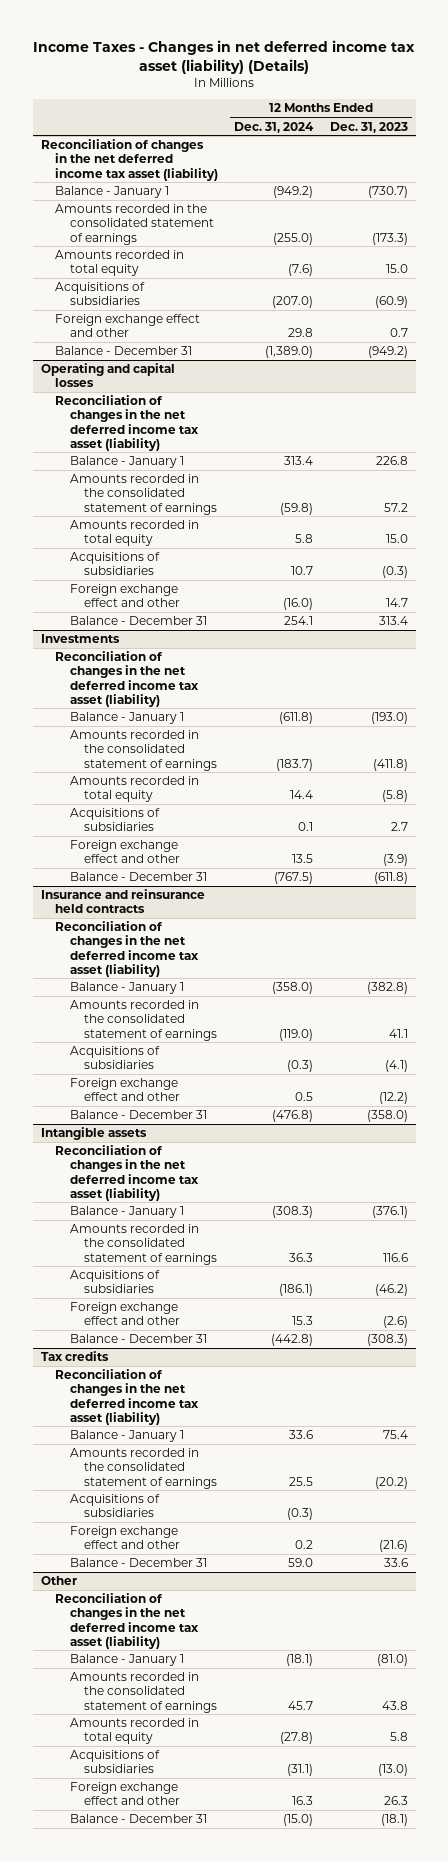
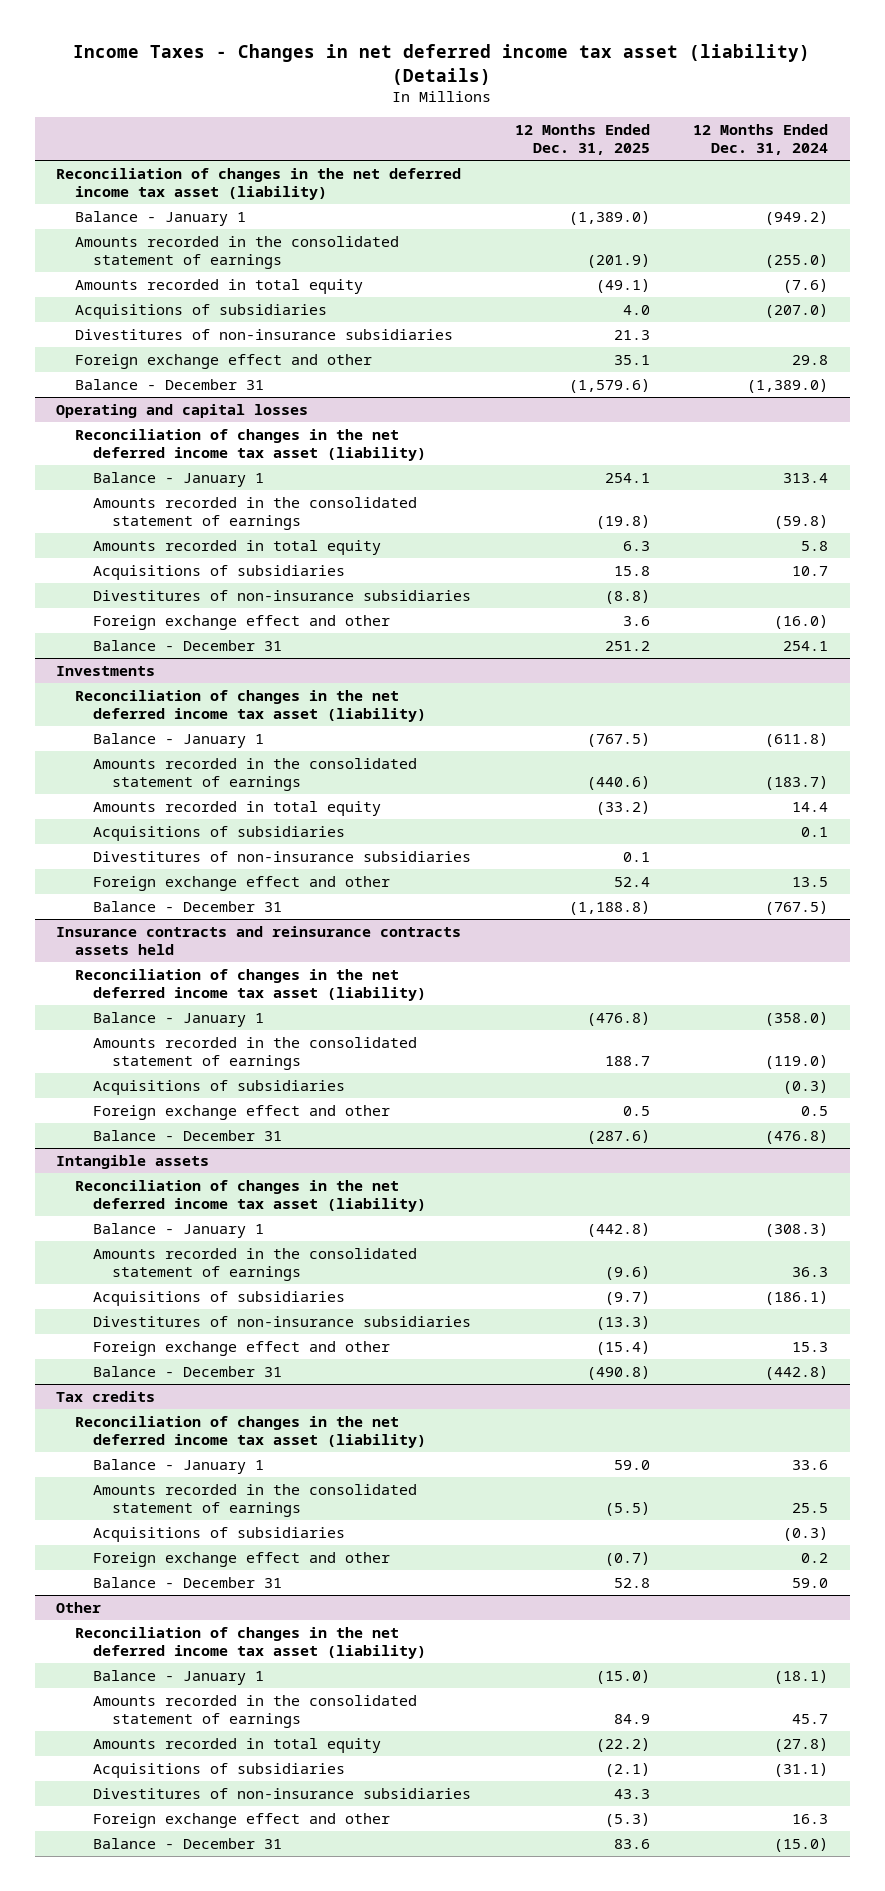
- | 12 Months Ended Dec. 31, 2024 | 12 Months Ended Dec. 31, 2023
+ | 12 Months Ended Dec. 31, 2025 | 12 Months Ended Dec. 31, 2024
+ Divestitures of non-insurance subsidiaries | 21.3 |
@ Operating and capital losses
+ Divestitures of non-insurance subsidiaries | (8.8) |
@ Investments
+ Divestitures of non-insurance subsidiaries | 0.1 |
- Insurance and reinsurance held contracts
+ Insurance contracts and reinsurance contracts assets held
@ Intangible assets
+ Divestitures of non-insurance subsidiaries | (13.3) |
@ Other
+ Divestitures of non-insurance subsidiaries | 43.3 |

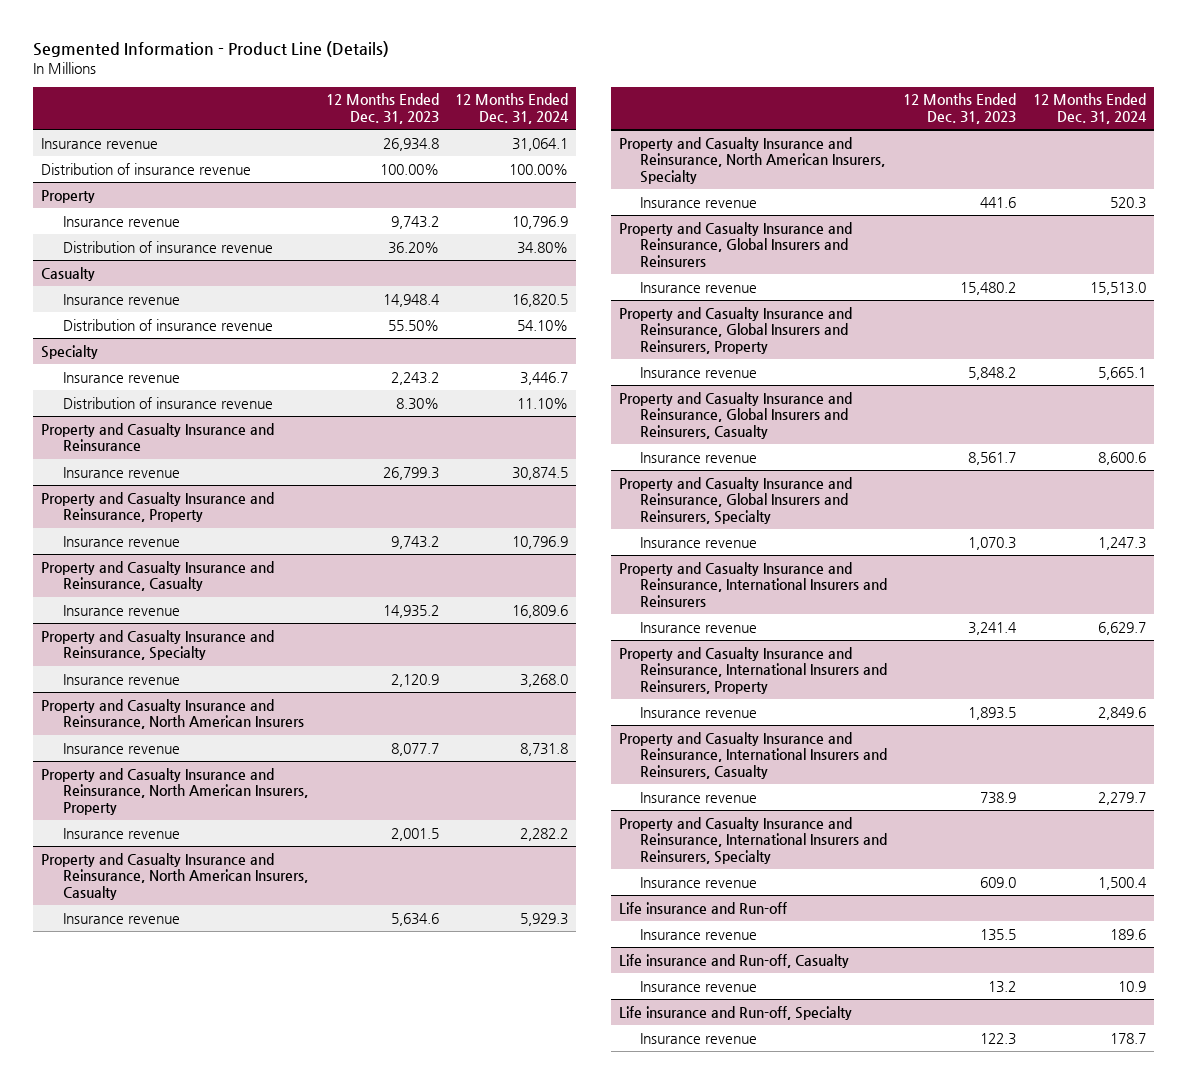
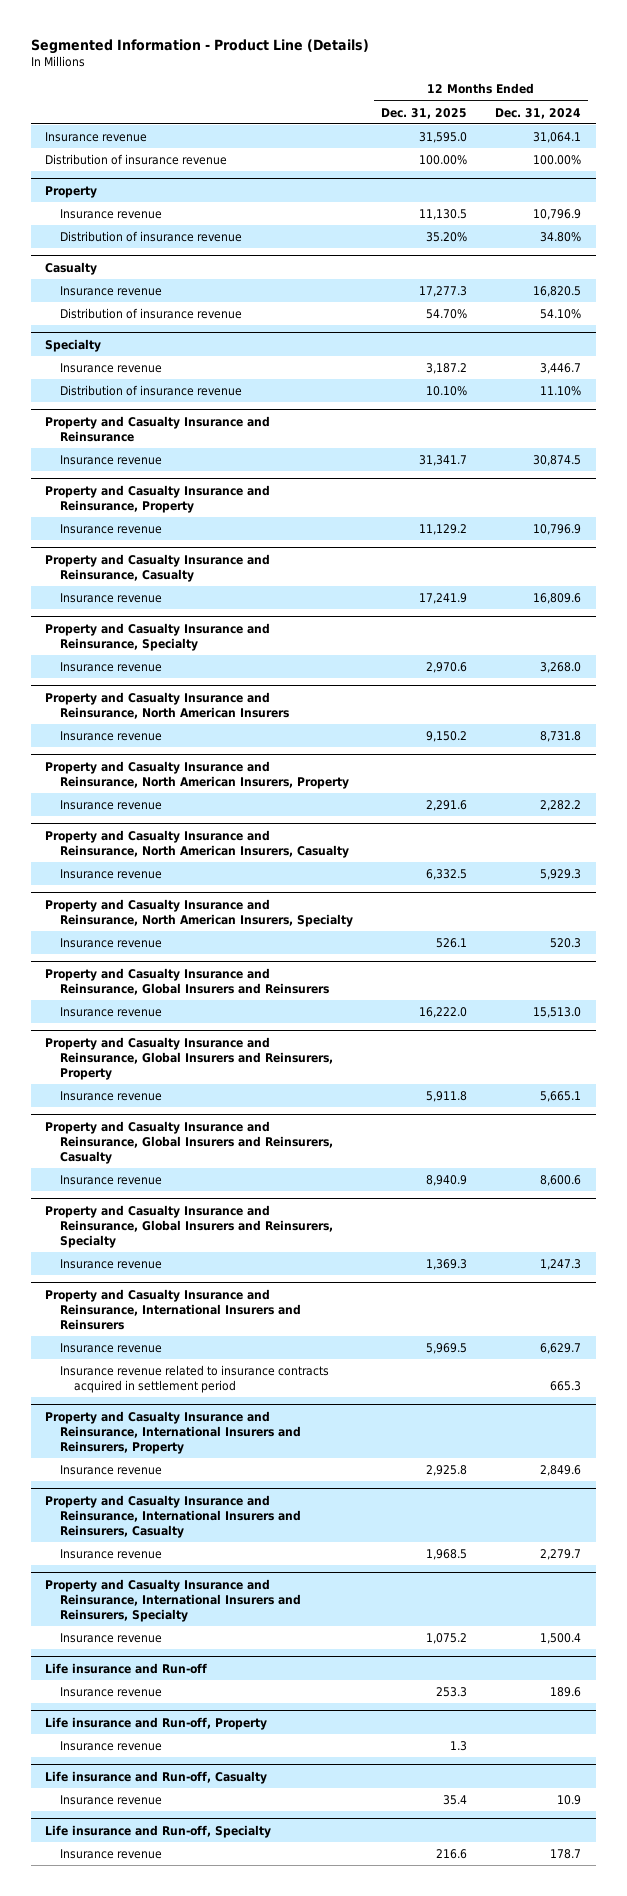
- | 12 Months Ended Dec. 31, 2023 | 12 Months Ended Dec. 31, 2024
+ | 12 Months Ended Dec. 31, 2025 | 12 Months Ended Dec. 31, 2024
@ Property and Casualty Insurance and Reinsurance, International Insurers and Reinsurers
+ Insurance revenue related to insurance contracts acquired in settlement period | | 665.3
+ Life insurance and Run-off, Property
+ Insurance revenue | 1.3 |

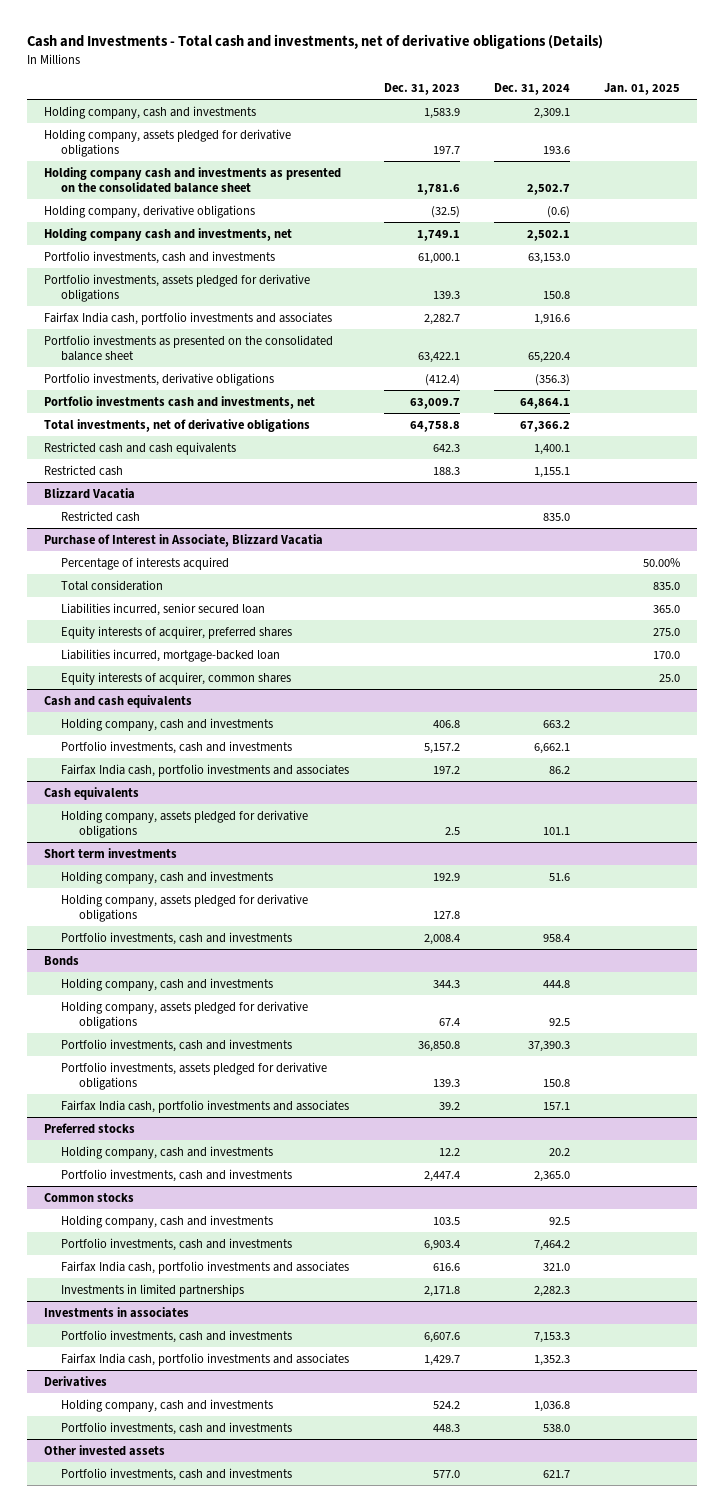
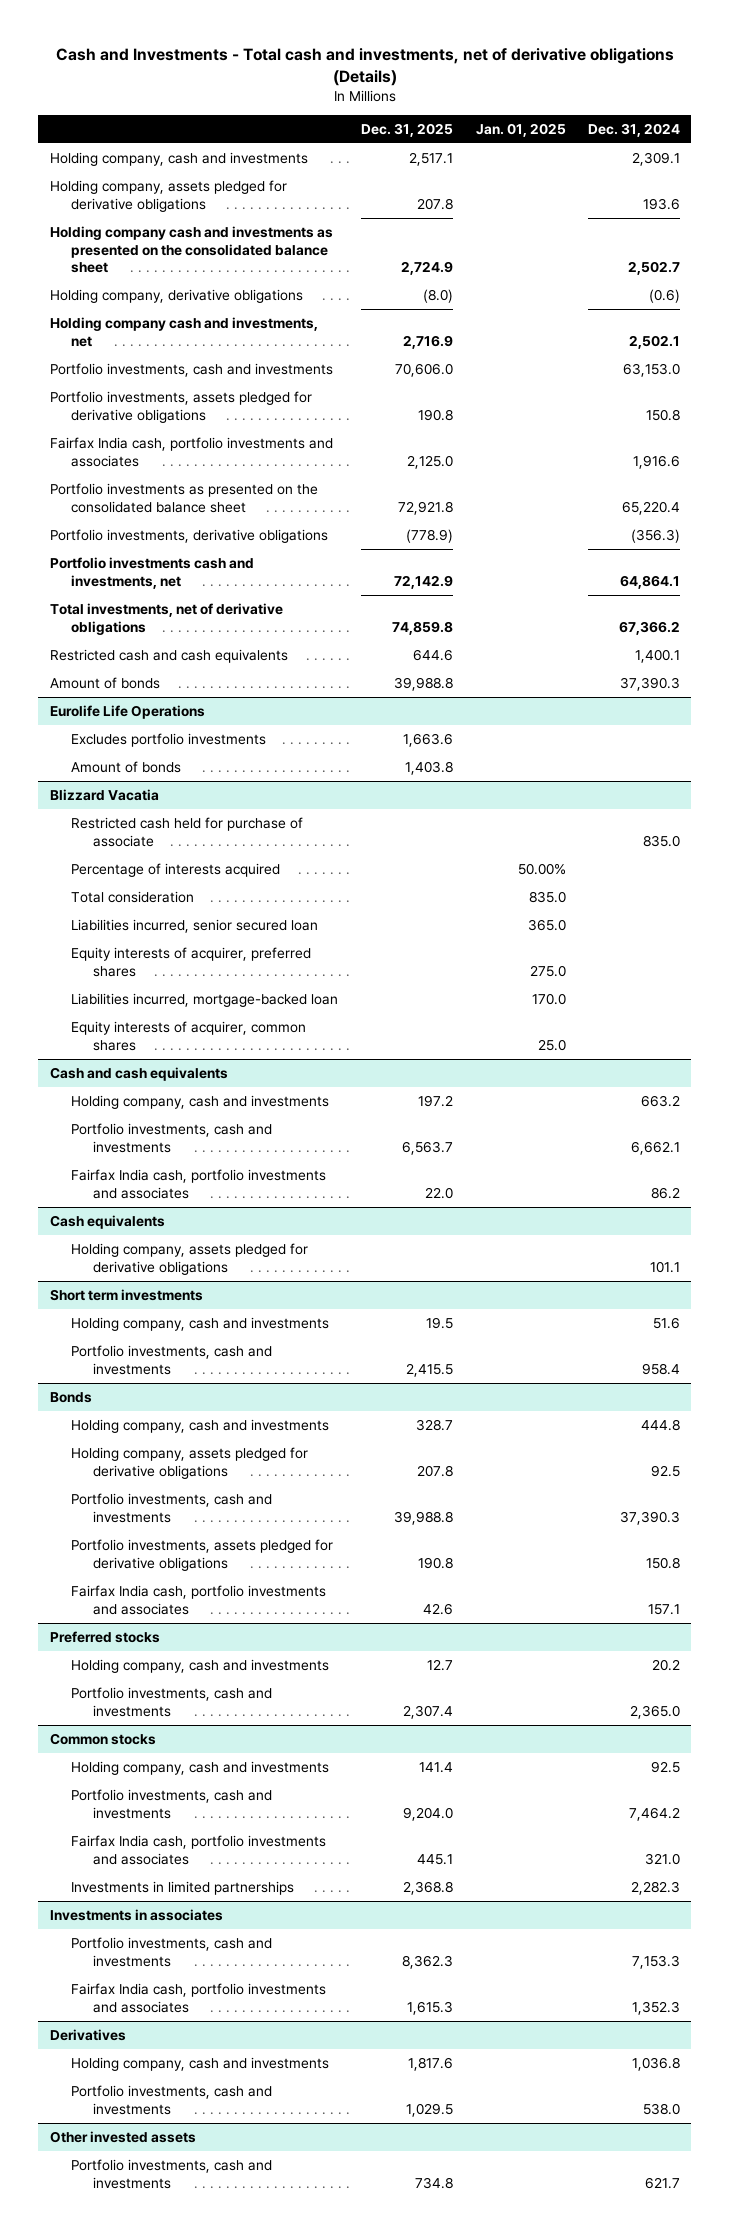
- | Dec. 31, 2023 | Dec. 31, 2024 | Jan. 01, 2025
+ | Dec. 31, 2025 | Jan. 01, 2025 | Dec. 31, 2024
- Restricted cash | 188.3 | 1,155.1 |
+ Amount of bonds | 39,988.8 | | 37,390.3
+ Eurolife Life Operations
+ Excludes portfolio investments | 1,663.6 | |
+ Amount of bonds | 1,403.8 | |
@ Blizzard Vacatia
- Restricted cash | | 835.0 |
- Purchase of Interest in Associate, Blizzard Vacatia
@ Blizzard Vacatia
+ Restricted cash held for purchase of associate | | | 835.0
@ Short term investments
- Holding company, assets pledged for derivative obligations | 127.8 | |

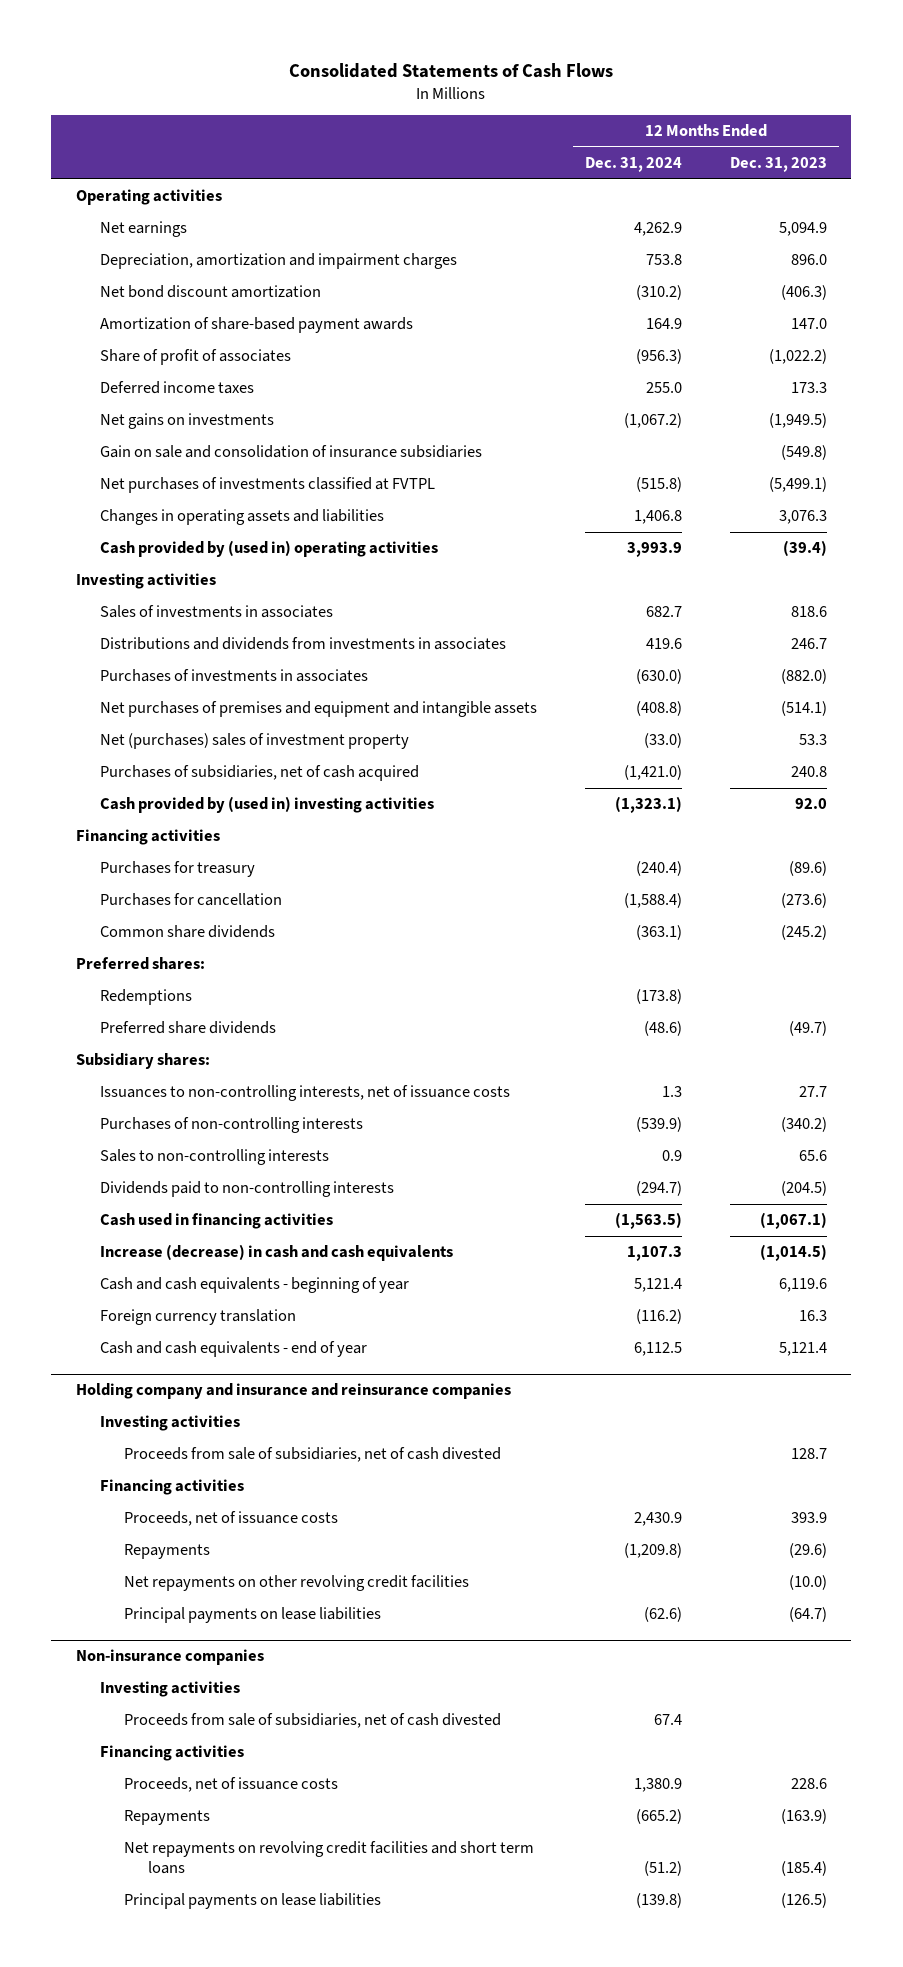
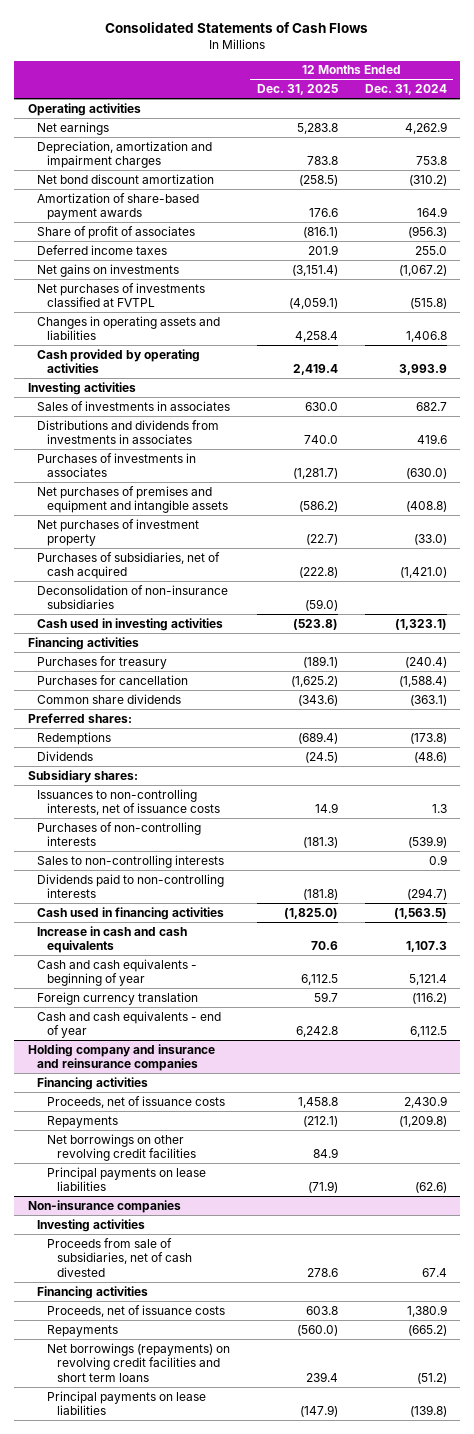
- | 12 Months Ended Dec. 31, 2024 | 12 Months Ended Dec. 31, 2023
+ | 12 Months Ended Dec. 31, 2025 | 12 Months Ended Dec. 31, 2024
- Gain on sale and consolidation of insurance subsidiaries | | (549.8)
- Cash provided by (used in) operating activities | 3,993.9 | (39.4)
+ Cash provided by operating activities | 2,419.4 | 3,993.9
- Net (purchases) sales of investment property | (33.0) | 53.3
+ Net purchases of investment property | (22.7) | (33.0)
- Cash provided by (used in) investing activities | (1,323.1) | 92.0
+ Deconsolidation of non-insurance subsidiaries | (59.0) |
+ Cash used in investing activities | (523.8) | (1,323.1)
- Preferred share dividends | (48.6) | (49.7)
+ Dividends | (24.5) | (48.6)
- Increase (decrease) in cash and cash equivalents | 1,107.3 | (1,014.5)
+ Increase in cash and cash equivalents | 70.6 | 1,107.3
@ Holding company and insurance and reinsurance companies
- Investing activities
- Proceeds from sale of subsidiaries, net of cash divested | | 128.7
- Net repayments on other revolving credit facilities | | (10.0)
+ Net borrowings on other revolving credit facilities | 84.9 |
@ Non-insurance companies
- Net repayments on revolving credit facilities and short term loans | (51.2) | (185.4)
+ Net borrowings (repayments) on revolving credit facilities and short term loans | 239.4 | (51.2)

